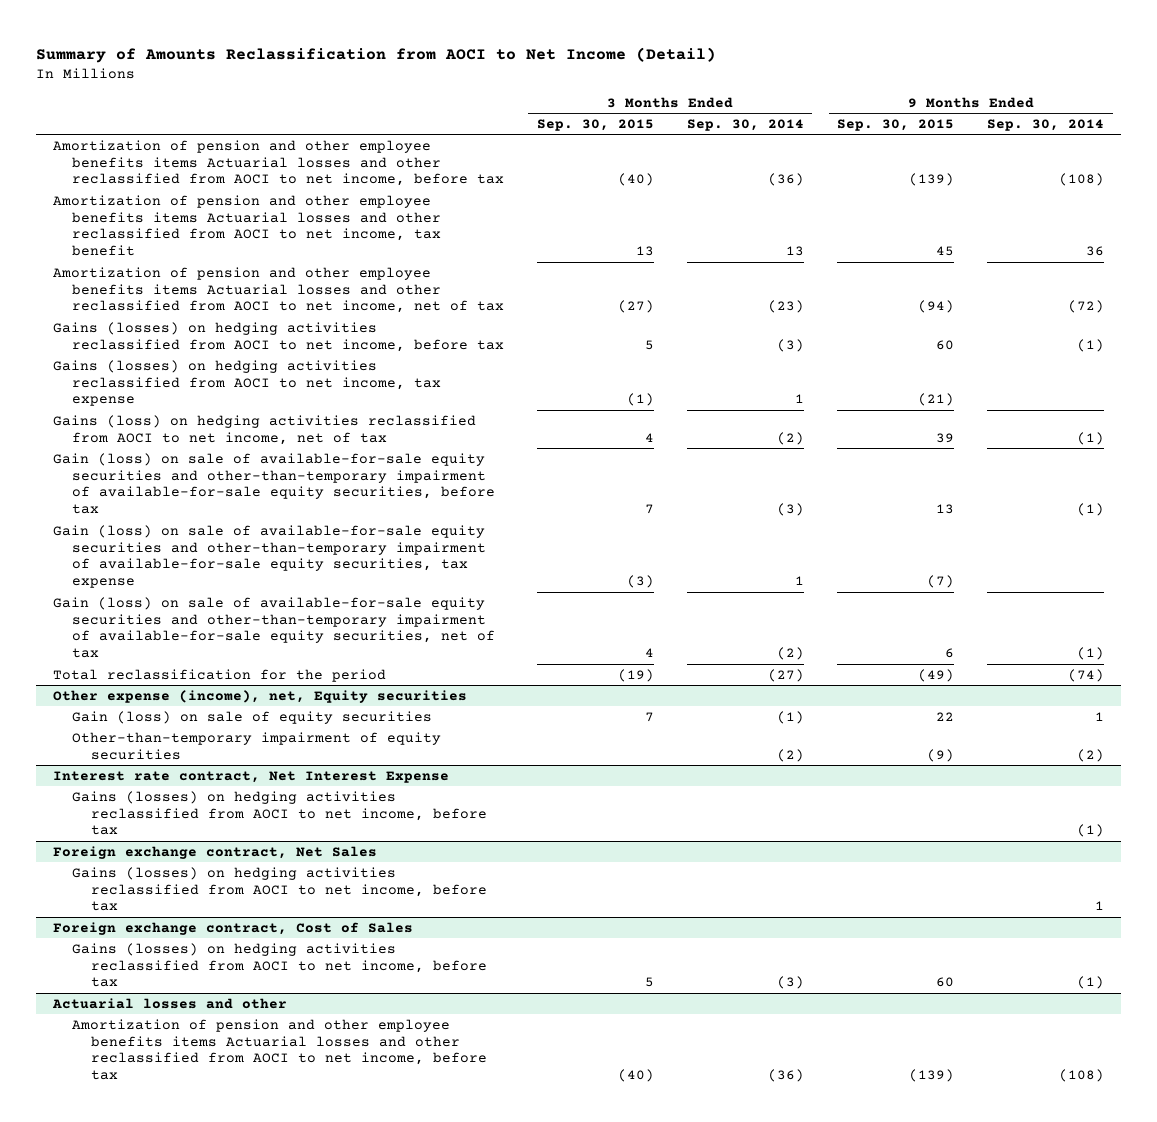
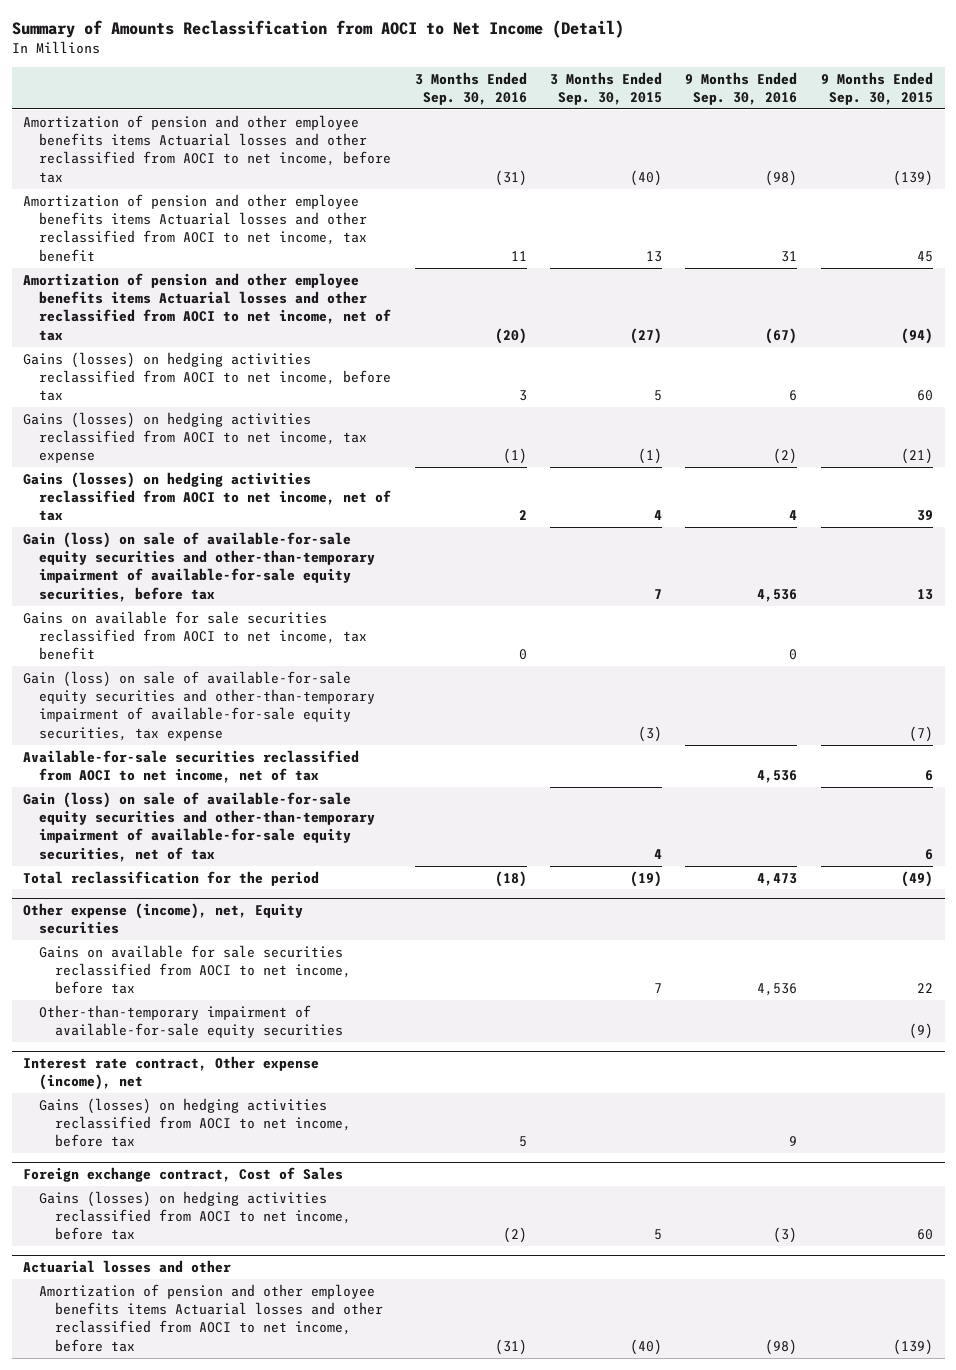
- | 3 Months Ended Sep. 30, 2015 | 3 Months Ended Sep. 30, 2014 | 9 Months Ended Sep. 30, 2015 | 9 Months Ended Sep. 30, 2014
+ | 3 Months Ended Sep. 30, 2016 | 3 Months Ended Sep. 30, 2015 | 9 Months Ended Sep. 30, 2016 | 9 Months Ended Sep. 30, 2015
- Gains (loss) on hedging activities reclassified from AOCI to net income, net of tax | 4 | (2) | 39 | (1)
+ Gains (losses) on hedging activities reclassified from AOCI to net income, net of tax | 2 | 4 | 4 | 39
+ Gains on available for sale securities reclassified from AOCI to net income, tax benefit | 0 | | 0 |
+ Available-for-sale securities reclassified from AOCI to net income, net of tax | | | 4,536 | 6
@ Other expense (income), net, Equity securities
- Gain (loss) on sale of equity securities | 7 | (1) | 22 | 1
- Other-than-temporary impairment of equity securities | | (2) | (9) | (2)
- Interest rate contract, Net Interest Expense
- Gains (losses) on hedging activities reclassified from AOCI to net income, before tax | | | | (1)
- Foreign exchange contract, Net Sales
@ Other expense (income), net, Equity securities
+ Gains on available for sale securities reclassified from AOCI to net income, before tax | | 7 | 4,536 | 22
+ Other-than-temporary impairment of available-for-sale equity securities | | | | (9)
+ Interest rate contract, Other expense (income), net

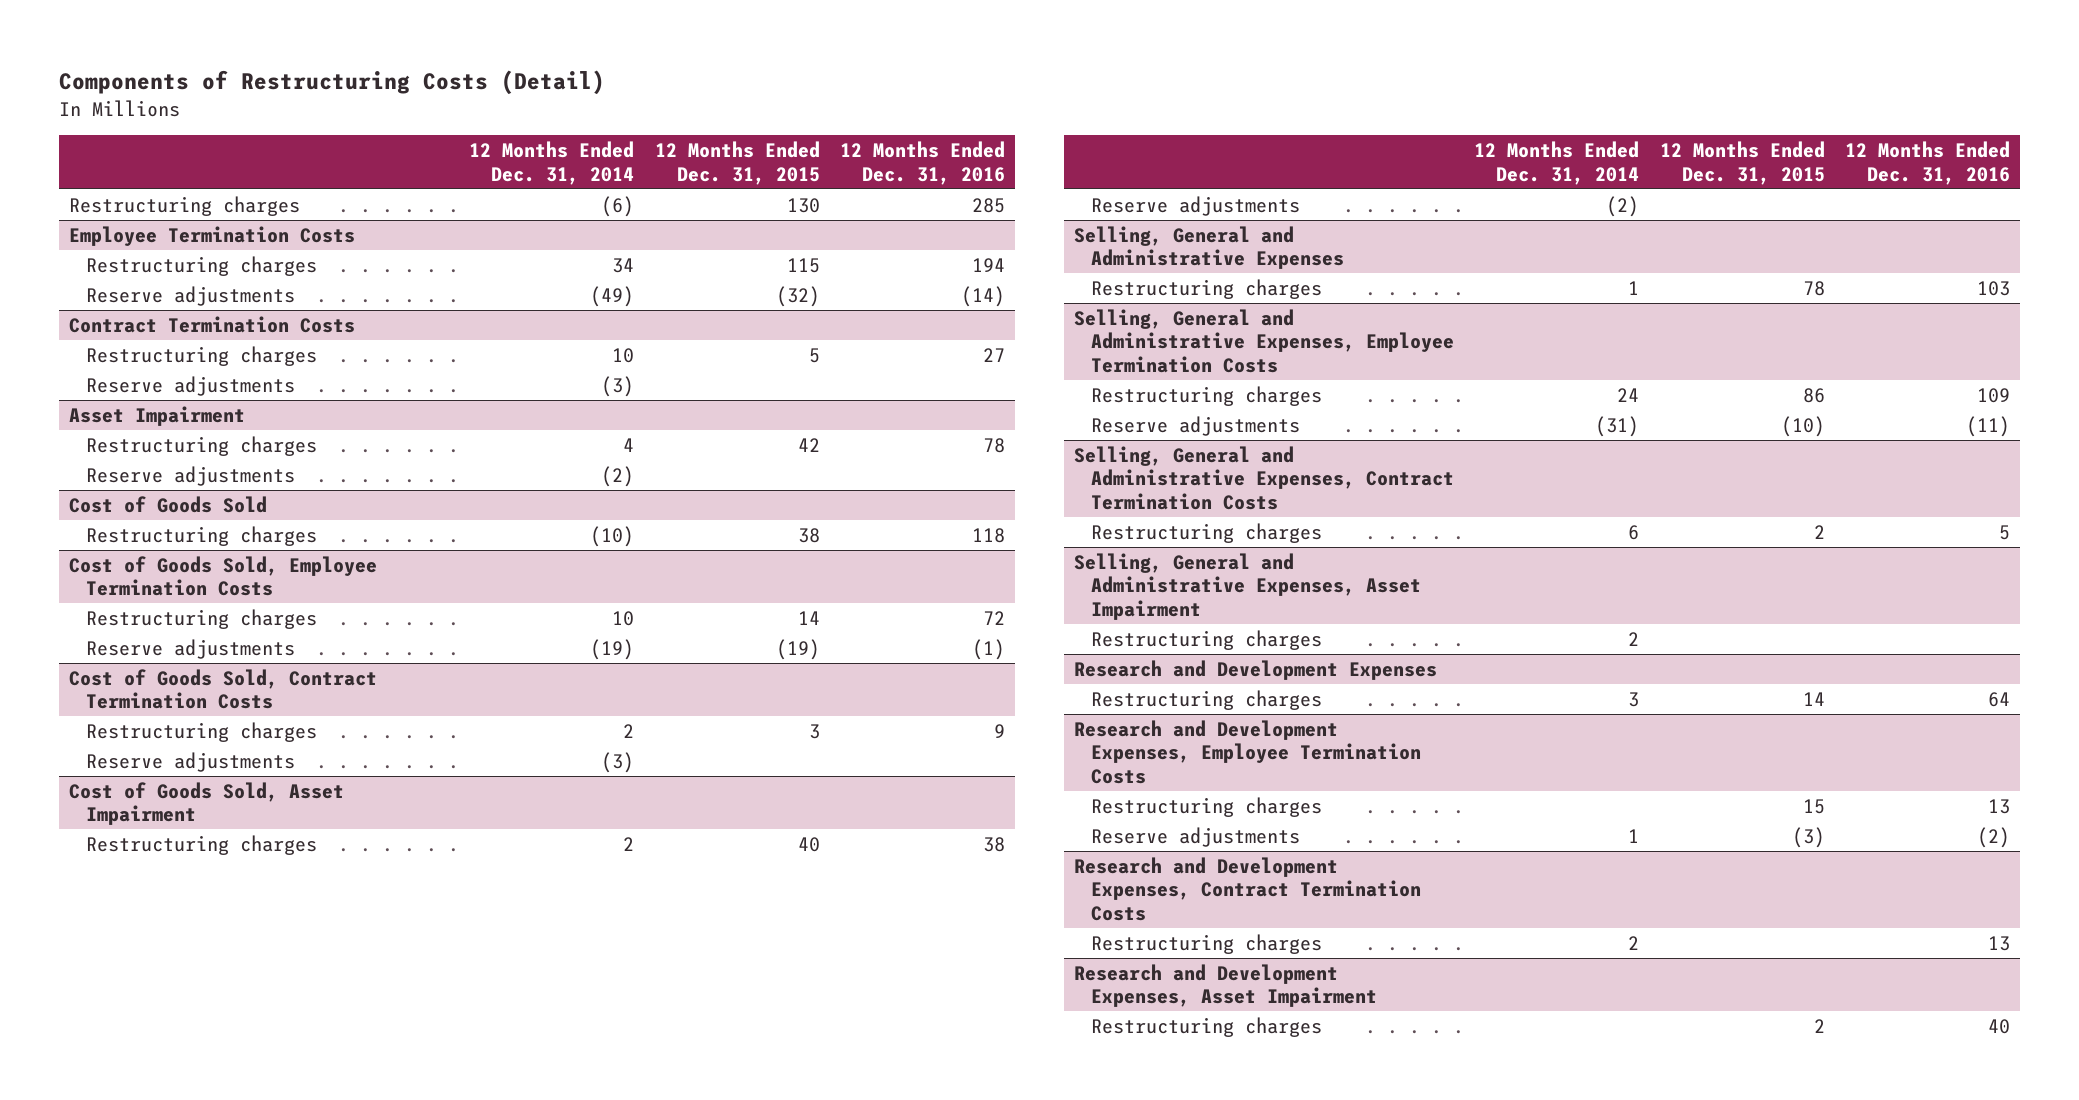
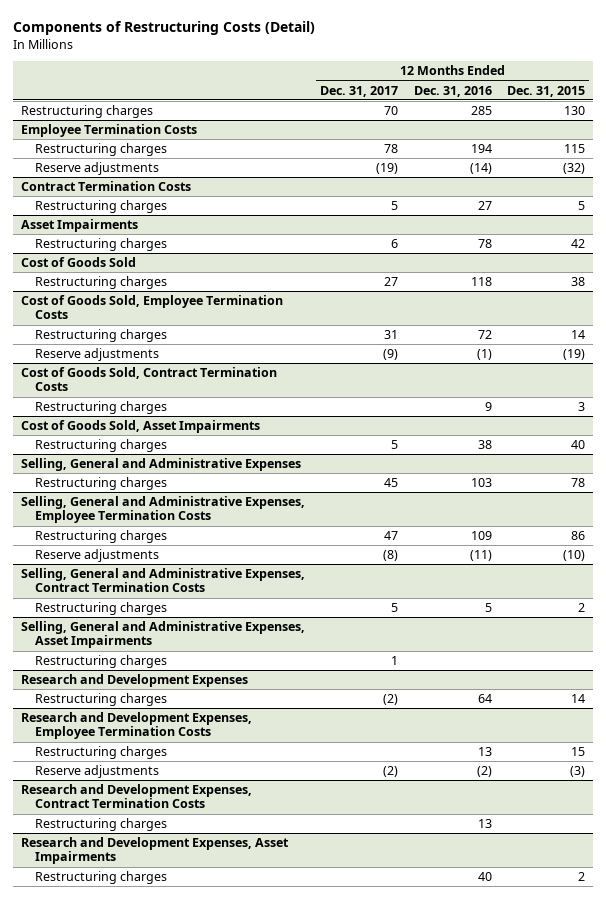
- | 12 Months Ended Dec. 31, 2014 | 12 Months Ended Dec. 31, 2015 | 12 Months Ended Dec. 31, 2016
+ | 12 Months Ended Dec. 31, 2017 | 12 Months Ended Dec. 31, 2016 | 12 Months Ended Dec. 31, 2015
@ Contract Termination Costs
- Reserve adjustments | (3) | |
- Asset Impairment
+ Asset Impairments
- Reserve adjustments | (2) | |
@ Cost of Goods Sold, Contract Termination Costs
- Reserve adjustments | (3) | |
- Cost of Goods Sold, Asset Impairment
+ Cost of Goods Sold, Asset Impairments
- Reserve adjustments | (2) | |
- Selling, General and Administrative Expenses, Asset Impairment
+ Selling, General and Administrative Expenses, Asset Impairments
- Research and Development Expenses, Asset Impairment
+ Research and Development Expenses, Asset Impairments

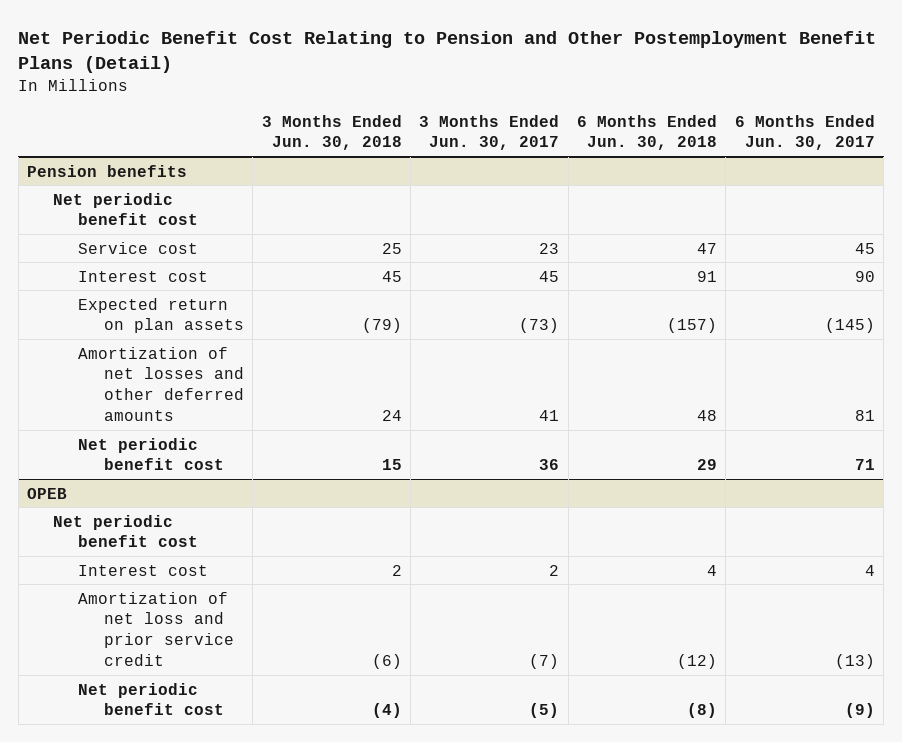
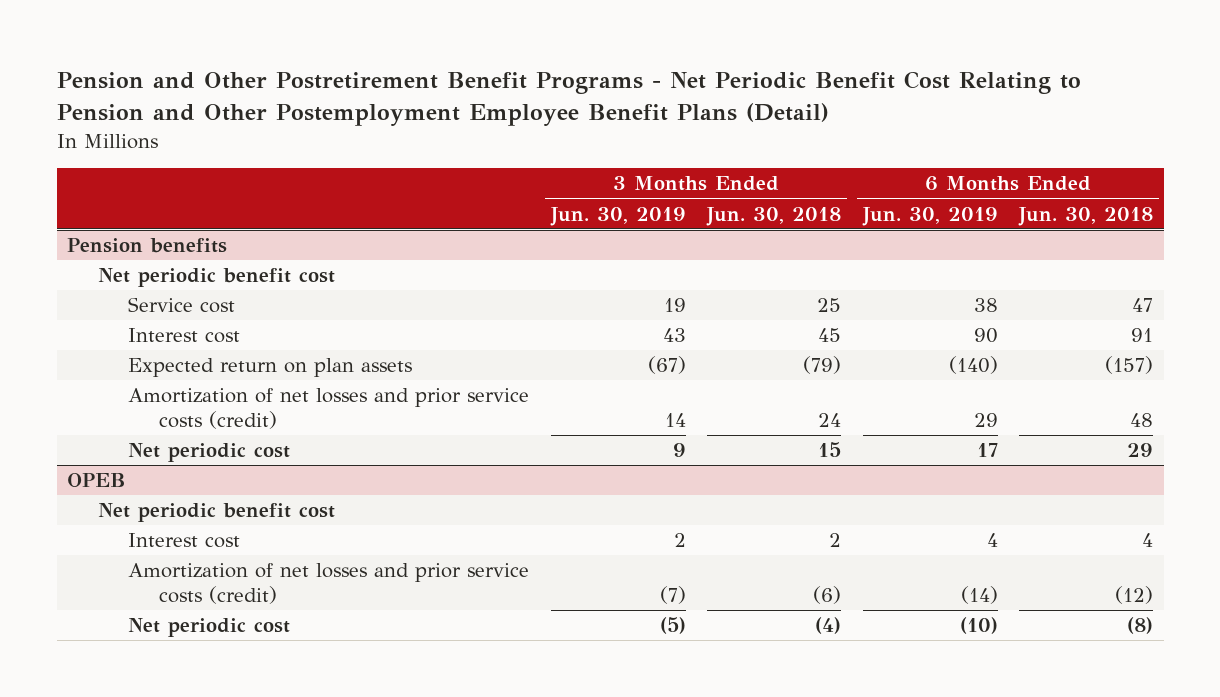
- Net Periodic Benefit Cost Relating to Pension and Other Postemployment Benefit Plans (Detail)
+ Pension and Other Postretirement Benefit Programs - Net Periodic Benefit Cost Relating to Pension and Other Postemployment Employee Benefit Plans (Detail)
- | 3 Months Ended Jun. 30, 2018 | 3 Months Ended Jun. 30, 2017 | 6 Months Ended Jun. 30, 2018 | 6 Months Ended Jun. 30, 2017
+ | 3 Months Ended Jun. 30, 2019 | 3 Months Ended Jun. 30, 2018 | 6 Months Ended Jun. 30, 2019 | 6 Months Ended Jun. 30, 2018
@ Pension benefits
- Amortization of net losses and other deferred amounts | 24 | 41 | 48 | 81
- Net periodic benefit cost | 15 | 36 | 29 | 71
+ Amortization of net losses and prior service costs (credit) | 14 | 24 | 29 | 48
+ Net periodic cost | 9 | 15 | 17 | 29
@ OPEB
- Amortization of net loss and prior service credit | (6) | (7) | (12) | (13)
- Net periodic benefit cost | (4) | (5) | (8) | (9)
+ Amortization of net losses and prior service costs (credit) | (7) | (6) | (14) | (12)
+ Net periodic cost | (5) | (4) | (10) | (8)

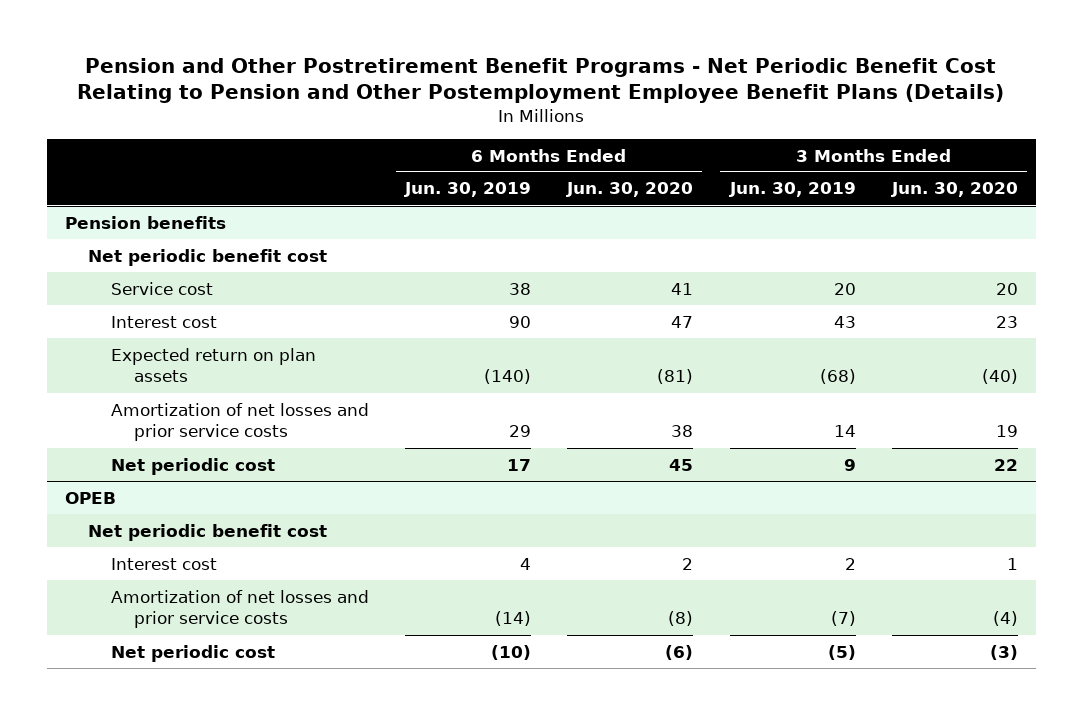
- Pension and Other Postretirement Benefit Programs - Net Periodic Benefit Cost Relating to Pension and Other Postemployment Employee Benefit Plans (Detail)
+ Pension and Other Postretirement Benefit Programs - Net Periodic Benefit Cost Relating to Pension and Other Postemployment Employee Benefit Plans (Details)
- | 3 Months Ended Jun. 30, 2019 | 3 Months Ended Jun. 30, 2018 | 6 Months Ended Jun. 30, 2019 | 6 Months Ended Jun. 30, 2018
+ | 6 Months Ended Jun. 30, 2019 | 6 Months Ended Jun. 30, 2020 | 3 Months Ended Jun. 30, 2019 | 3 Months Ended Jun. 30, 2020
@ Pension benefits
- Service cost | 19 | 25 | 38 | 47
+ Service cost | 38 | 41 | 20 | 20
- Expected return on plan assets | (67) | (79) | (140) | (157)
- Amortization of net losses and prior service costs (credit) | 14 | 24 | 29 | 48
+ Expected return on plan assets | (140) | (81) | (68) | (40)
+ Amortization of net losses and prior service costs | 29 | 38 | 14 | 19
@ OPEB
- Amortization of net losses and prior service costs (credit) | (7) | (6) | (14) | (12)
+ Amortization of net losses and prior service costs | (14) | (8) | (7) | (4)

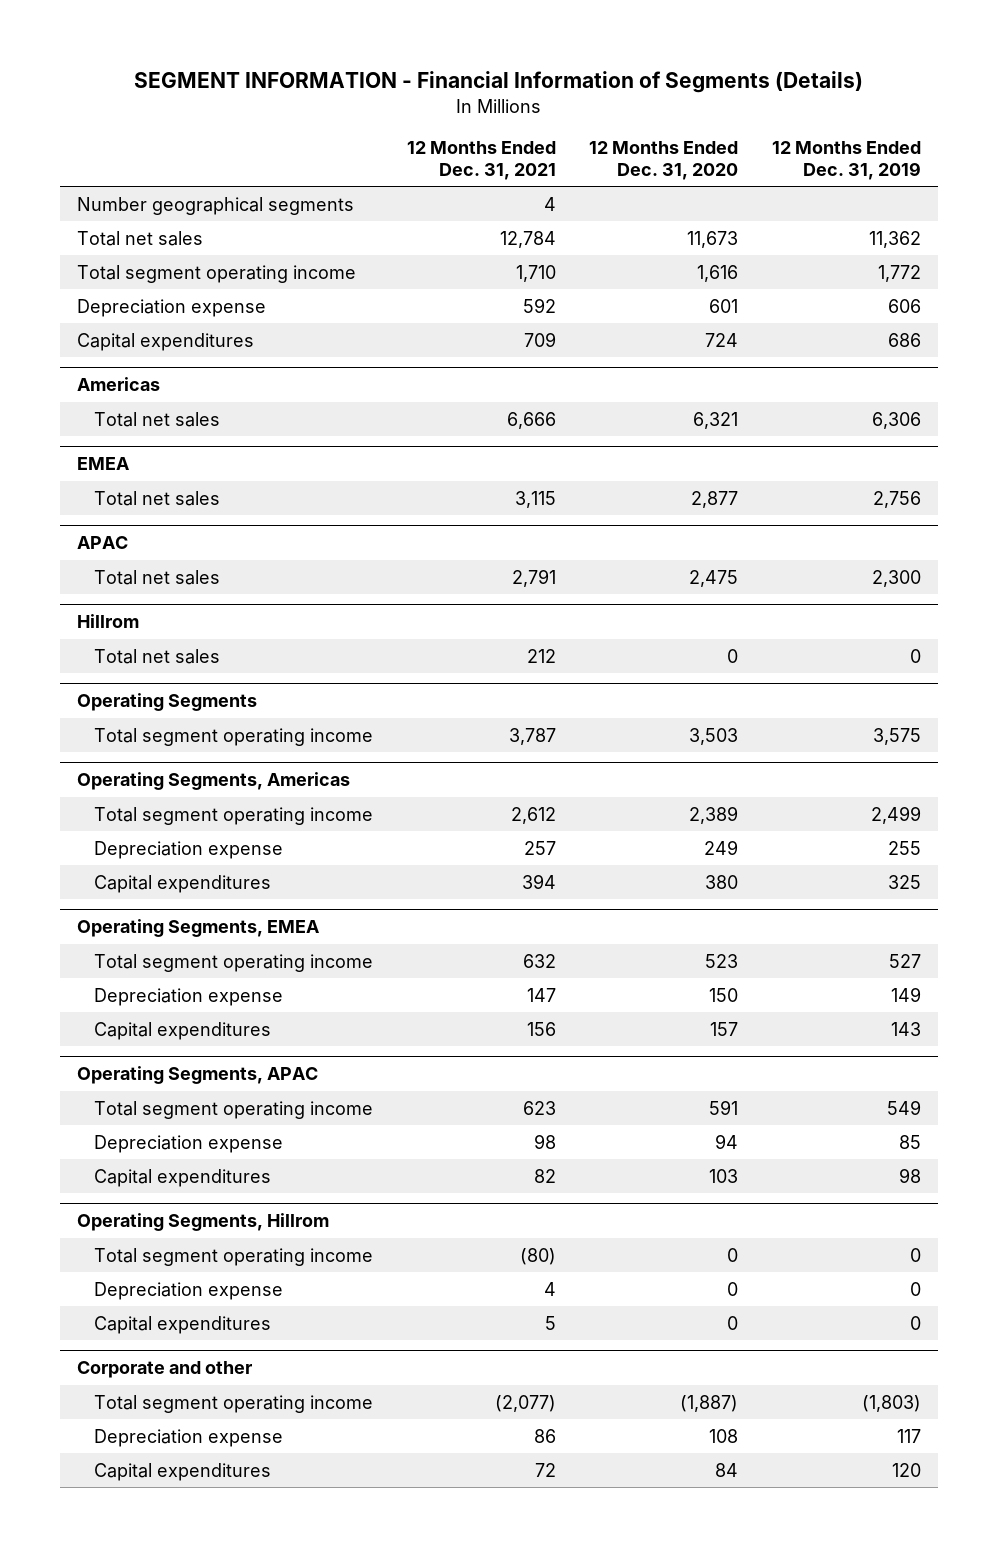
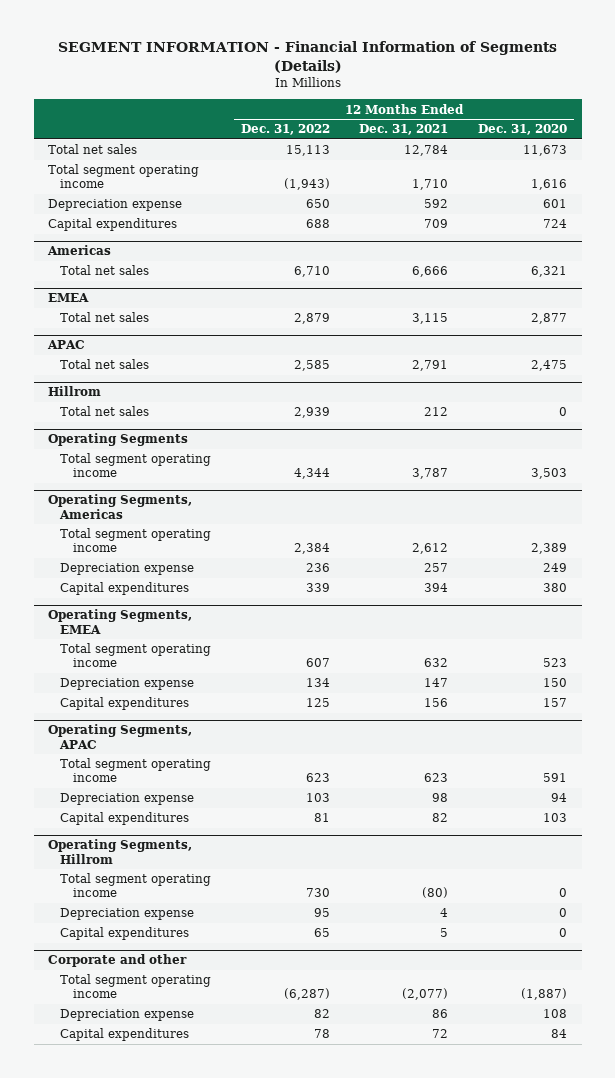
- | 12 Months Ended Dec. 31, 2021 | 12 Months Ended Dec. 31, 2020 | 12 Months Ended Dec. 31, 2019
+ | 12 Months Ended Dec. 31, 2022 | 12 Months Ended Dec. 31, 2021 | 12 Months Ended Dec. 31, 2020
- Number geographical segments | 4 | |

